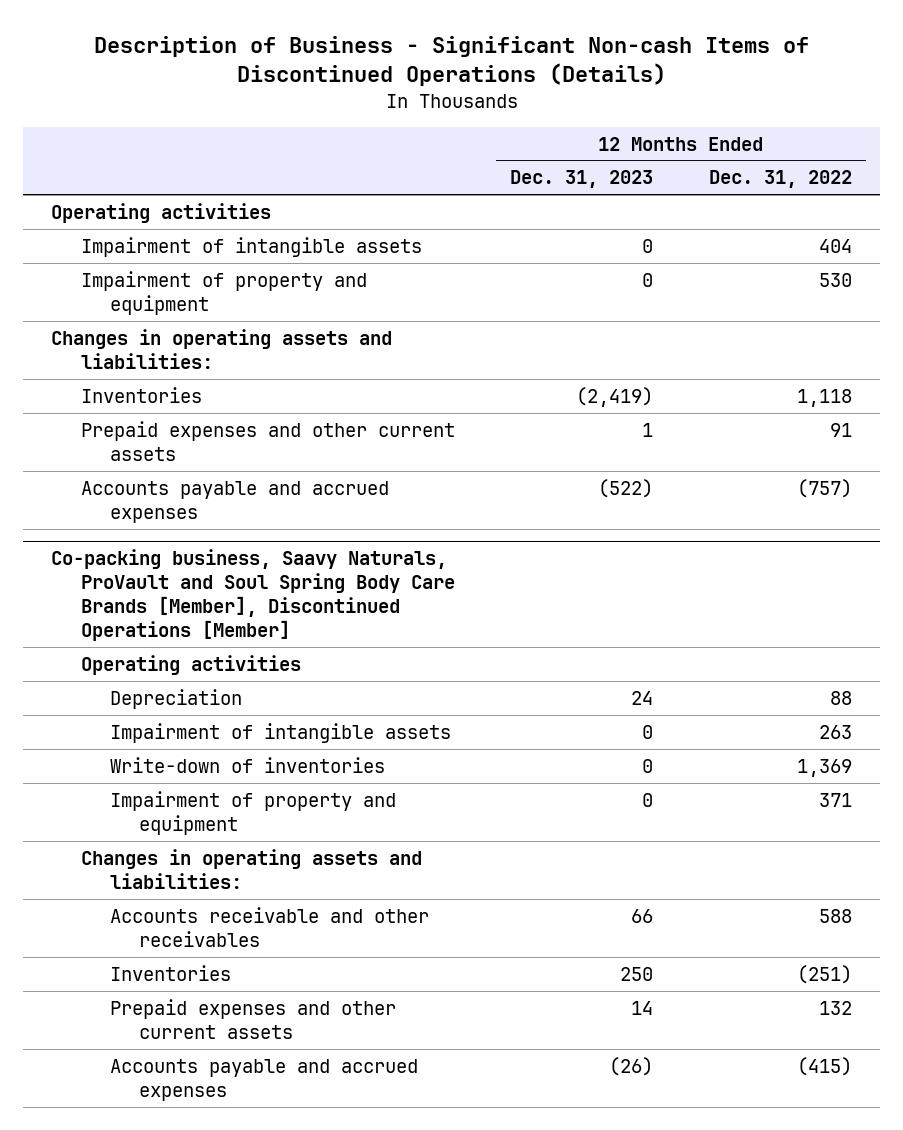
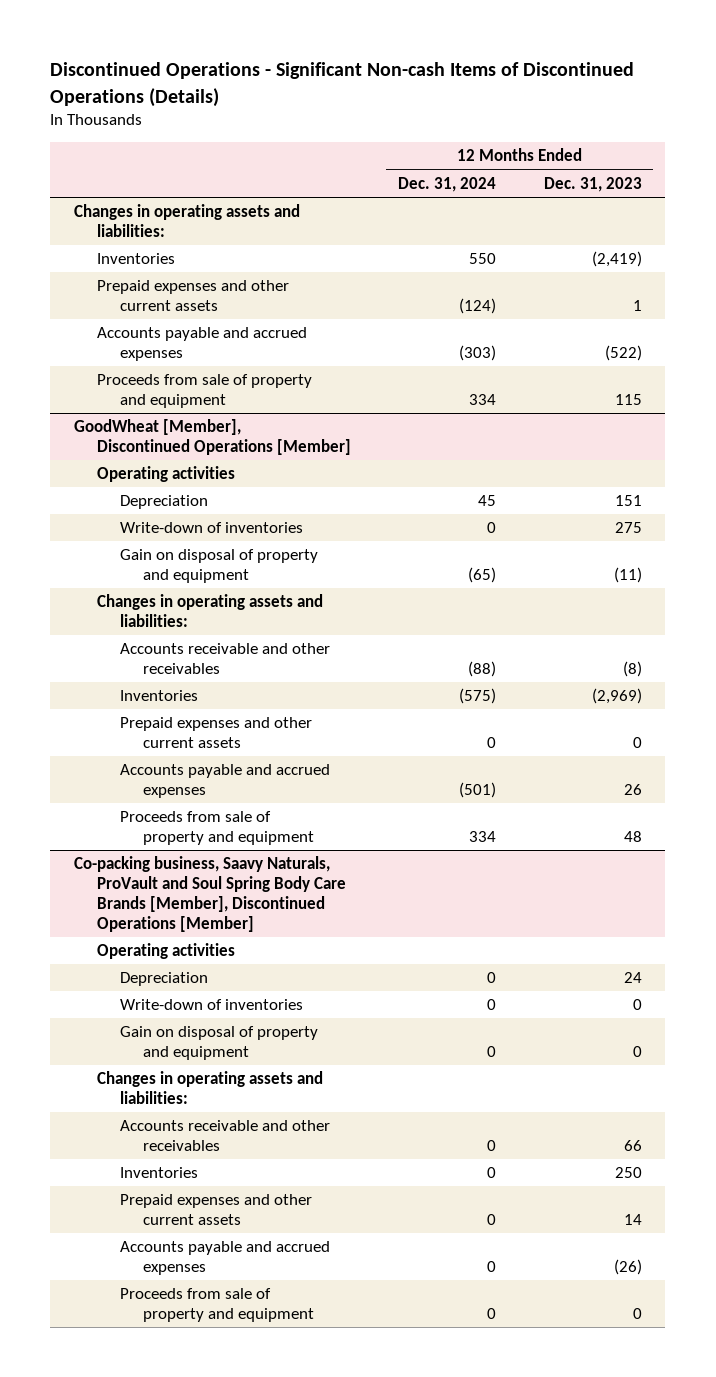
- Description of Business - Significant Non-cash Items of Discontinued Operations (Details)
+ Discontinued Operations - Significant Non-cash Items of Discontinued Operations (Details)
- | 12 Months Ended Dec. 31, 2023 | 12 Months Ended Dec. 31, 2022
+ | 12 Months Ended Dec. 31, 2024 | 12 Months Ended Dec. 31, 2023
- Operating activities
- Impairment of intangible assets | 0 | 404
- Impairment of property and equipment | 0 | 530
+ Proceeds from sale of property and equipment | 334 | 115
+ GoodWheat [Member], Discontinued Operations [Member]
+ Operating activities
+ Depreciation | 45 | 151
+ Write-down of inventories | 0 | 275
+ Gain on disposal of property and equipment | (65) | (11)
+ Changes in operating assets and liabilities:
+ Accounts receivable and other receivables | (88) | (8)
+ Inventories | (575) | (2,969)
+ Prepaid expenses and other current assets | 0 | 0
+ Accounts payable and accrued expenses | (501) | 26
+ Proceeds from sale of property and equipment | 334 | 48
@ Co-packing business, Saavy Naturals, ProVault and Soul Spring Body Care Brands [Member], Discontinued Operations [Member]
- Impairment of intangible assets | 0 | 263
- Impairment of property and equipment | 0 | 371
+ Gain on disposal of property and equipment | 0 | 0
+ Proceeds from sale of property and equipment | 0 | 0

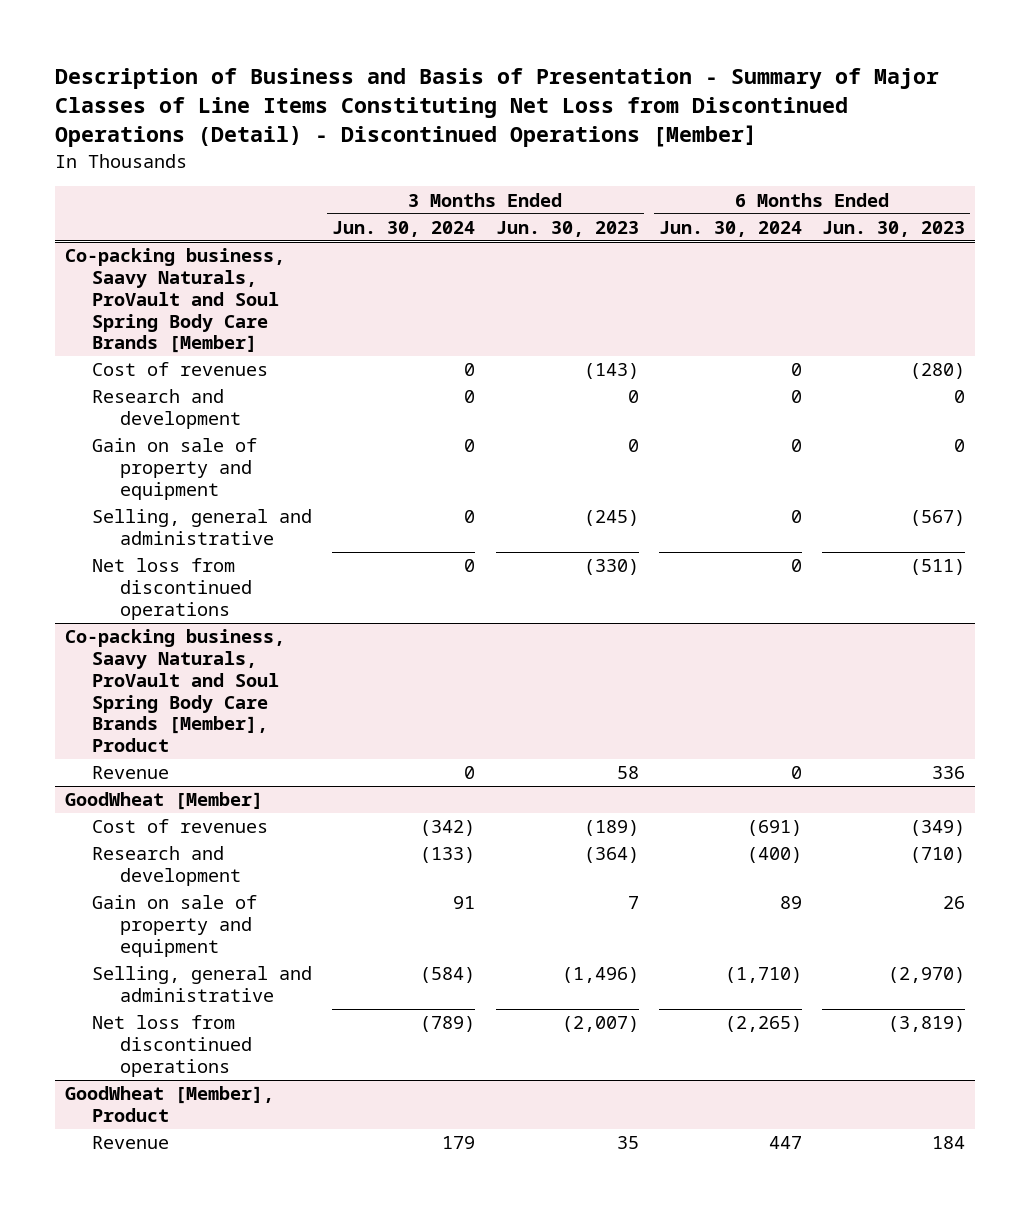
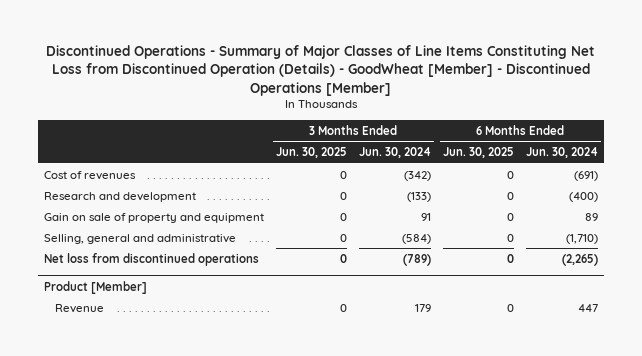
- Description of Business and Basis of Presentation - Summary of Major Classes of Line Items Constituting Net Loss from Discontinued Operations (Detail) - Discontinued Operations [Member]
+ Discontinued Operations - Summary of Major Classes of Line Items Constituting Net Loss from Discontinued Operation (Details) - GoodWheat [Member] - Discontinued Operations [Member]
- | 3 Months Ended Jun. 30, 2024 | 3 Months Ended Jun. 30, 2023 | 6 Months Ended Jun. 30, 2024 | 6 Months Ended Jun. 30, 2023
+ | 3 Months Ended Jun. 30, 2025 | 3 Months Ended Jun. 30, 2024 | 6 Months Ended Jun. 30, 2025 | 6 Months Ended Jun. 30, 2024
- Co-packing business, Saavy Naturals, ProVault and Soul Spring Body Care Brands [Member]
- Cost of revenues | 0 | (143) | 0 | (280)
- Research and development | 0 | 0 | 0 | 0
- Gain on sale of property and equipment | 0 | 0 | 0 | 0
- Selling, general and administrative | 0 | (245) | 0 | (567)
- Net loss from discontinued operations | 0 | (330) | 0 | (511)
- Co-packing business, Saavy Naturals, ProVault and Soul Spring Body Care Brands [Member], Product
- Revenue | 0 | 58 | 0 | 336
- GoodWheat [Member]
- GoodWheat [Member], Product
+ Product [Member]

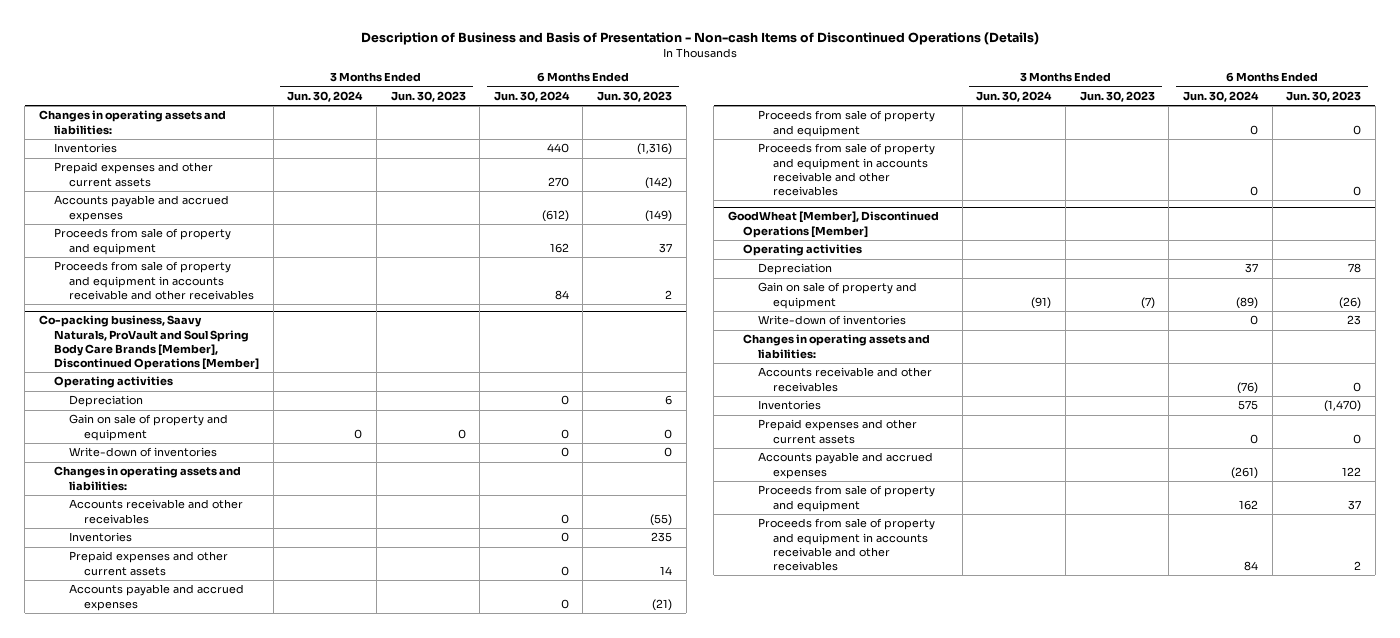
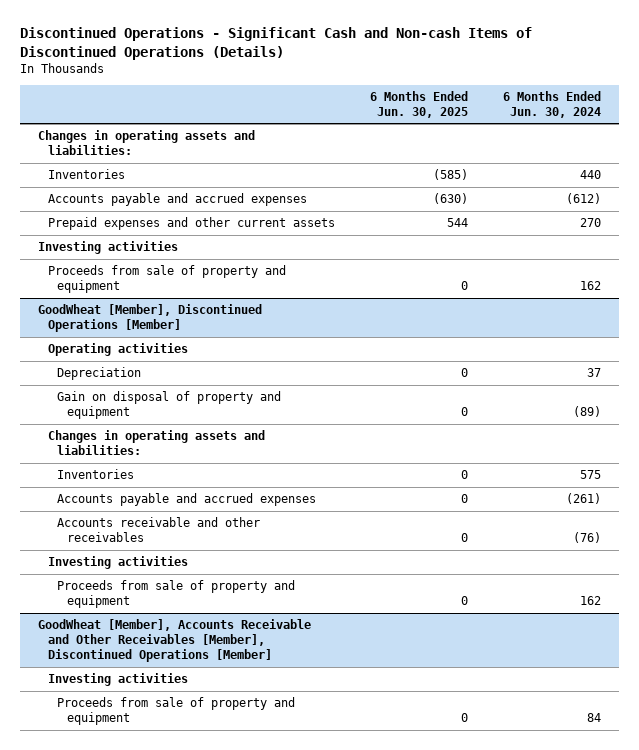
- Description of Business and Basis of Presentation - Non-cash Items of Discontinued Operations (Details)
+ Discontinued Operations - Significant Cash and Non-cash Items of Discontinued Operations (Details)
- | 3 Months Ended Jun. 30, 2024 | 3 Months Ended Jun. 30, 2023 | 6 Months Ended Jun. 30, 2024 | 6 Months Ended Jun. 30, 2023
+ | 6 Months Ended Jun. 30, 2025 | 6 Months Ended Jun. 30, 2024
moved down: Prepaid expenses and other current assets | 544 | 270
+ Investing activities
- Proceeds from sale of property and equipment in accounts receivable and other receivables | | | 84 | 2
- Co-packing business, Saavy Naturals, ProVault and Soul Spring Body Care Brands [Member], Discontinued Operations [Member]
- Operating activities
- Depreciation | | | 0 | 6
- Gain on sale of property and equipment | 0 | 0 | 0 | 0
- Write-down of inventories | | | 0 | 0
- Changes in operating assets and liabilities:
- Accounts receivable and other receivables | | | 0 | (55)
- Inventories | | | 0 | 235
- Prepaid expenses and other current assets | | | 0 | 14
- Accounts payable and accrued expenses | | | 0 | (21)
- Proceeds from sale of property and equipment | | | 0 | 0
- Proceeds from sale of property and equipment in accounts receivable and other receivables | | | 0 | 0
@ GoodWheat [Member], Discontinued Operations [Member]
- Gain on sale of property and equipment | (91) | (7) | (89) | (26)
- Write-down of inventories | | | 0 | 23
+ Gain on disposal of property and equipment | 0 | (89)
- Prepaid expenses and other current assets | | | 0 | 0
moved down: Accounts receivable and other receivables | 0 | (76)
+ Investing activities
- Proceeds from sale of property and equipment in accounts receivable and other receivables | | | 84 | 2
+ GoodWheat [Member], Accounts Receivable and Other Receivables [Member], Discontinued Operations [Member]
+ Investing activities
+ Proceeds from sale of property and equipment | 0 | 84

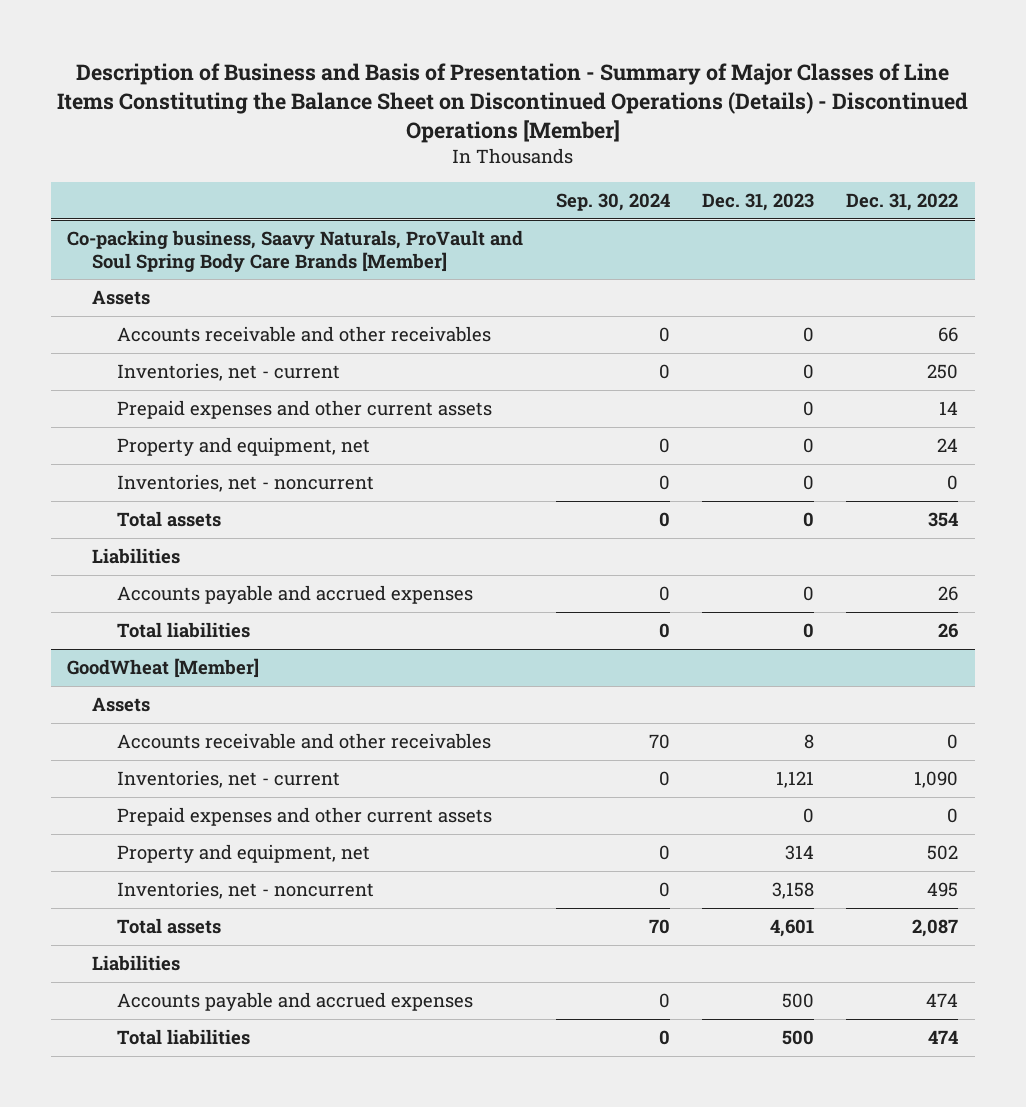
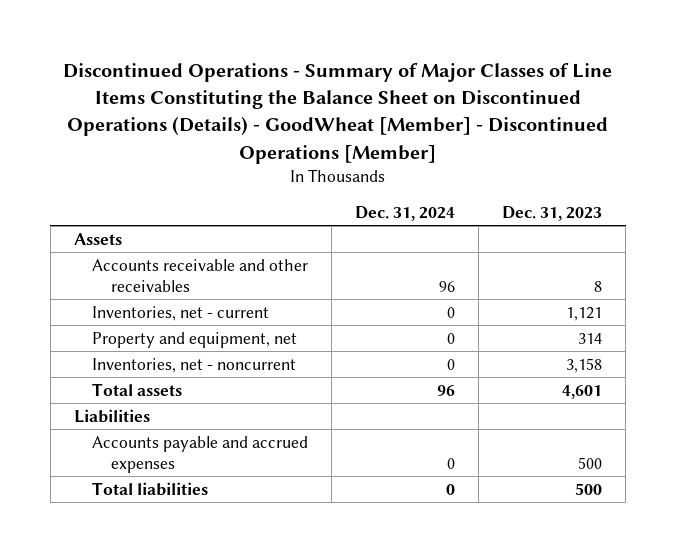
- Description of Business and Basis of Presentation - Summary of Major Classes of Line Items Constituting the Balance Sheet on Discontinued Operations (Details) - Discontinued Operations [Member]
+ Discontinued Operations - Summary of Major Classes of Line Items Constituting the Balance Sheet on Discontinued Operations (Details) - GoodWheat [Member] - Discontinued Operations [Member]
- | Sep. 30, 2024 | Dec. 31, 2023 | Dec. 31, 2022
+ | Dec. 31, 2024 | Dec. 31, 2023
- Co-packing business, Saavy Naturals, ProVault and Soul Spring Body Care Brands [Member]
- Accounts receivable and other receivables | 0 | 0 | 66
- Inventories, net - current | 0 | 0 | 250
- Prepaid expenses and other current assets | | 0 | 14
- Property and equipment, net | 0 | 0 | 24
- Inventories, net - noncurrent | 0 | 0 | 0
- Total assets | 0 | 0 | 354
- Liabilities
- Accounts payable and accrued expenses | 0 | 0 | 26
- Total liabilities | 0 | 0 | 26
- GoodWheat [Member]
- Assets
- Prepaid expenses and other current assets | | 0 | 0

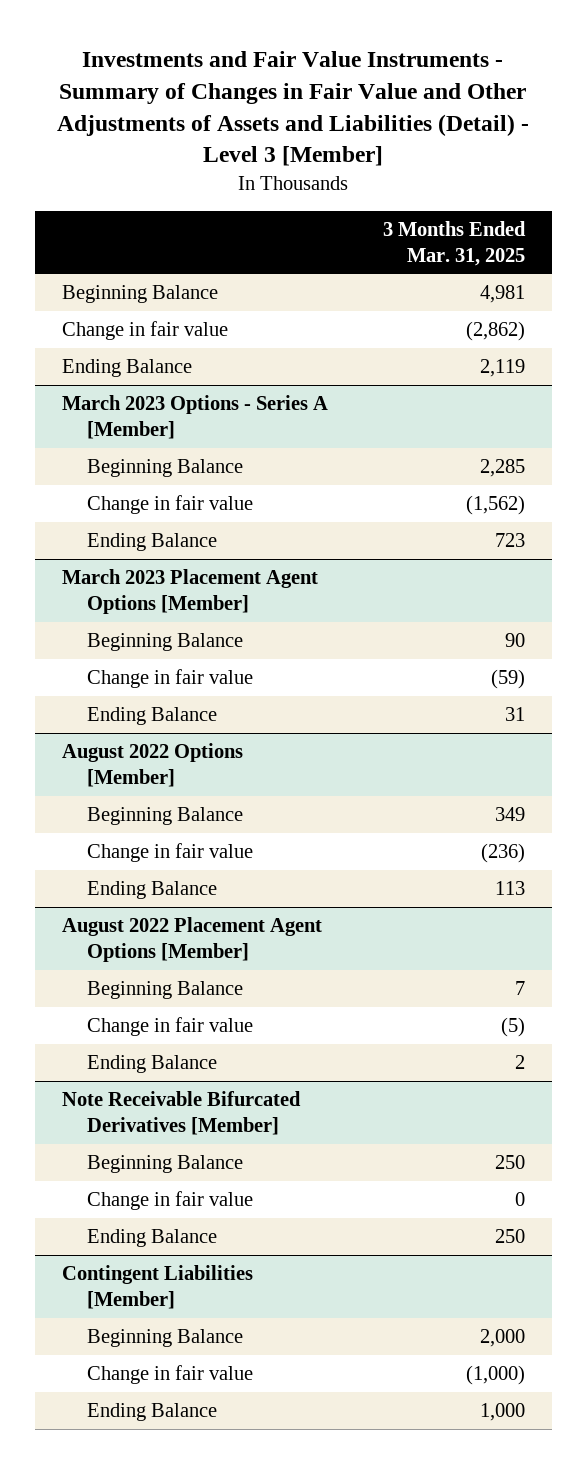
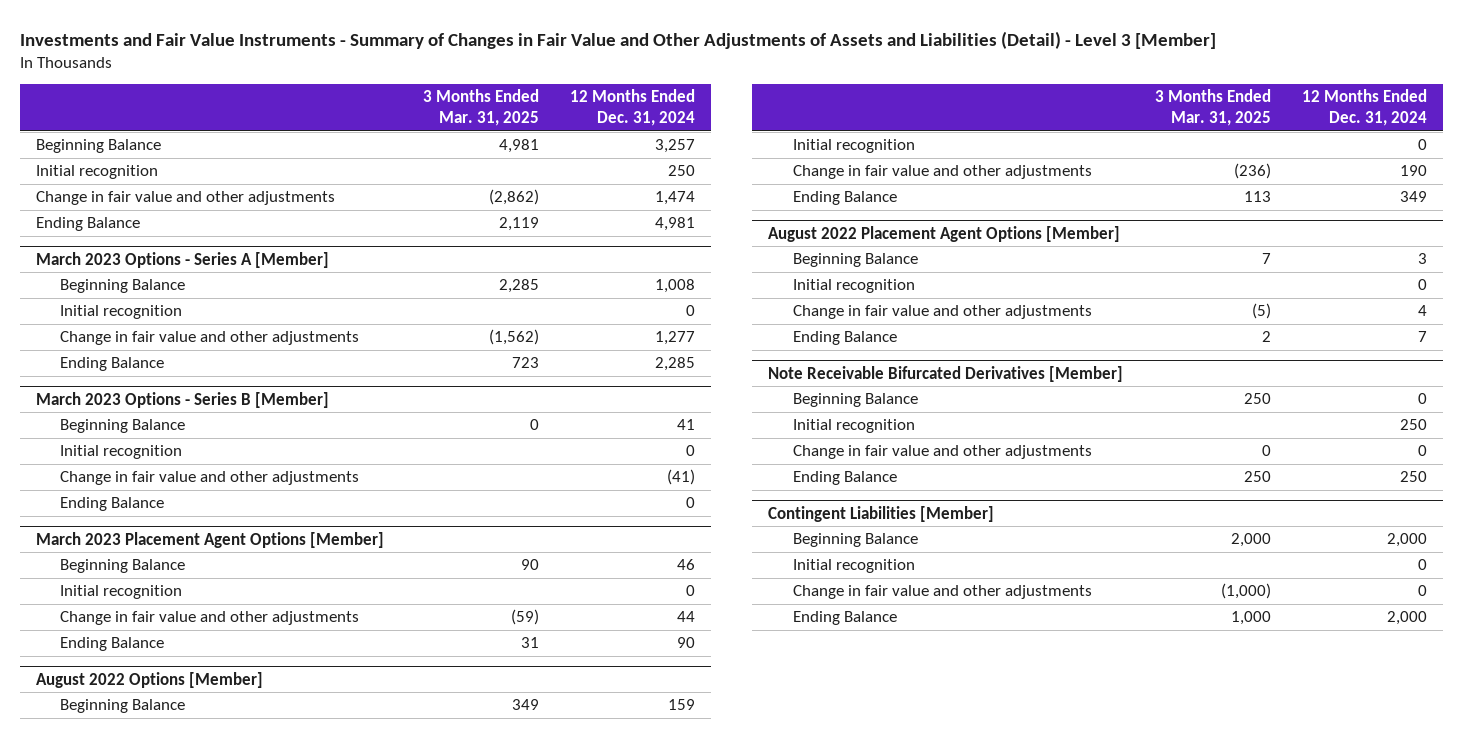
- | 3 Months Ended Mar. 31, 2025
+ | 3 Months Ended Mar. 31, 2025 | 12 Months Ended Dec. 31, 2024
- Change in fair value | (2,862)
+ Initial recognition | | 250
+ Change in fair value and other adjustments | (2,862) | 1,474
@ March 2023 Options - Series A [Member]
- Change in fair value | (1,562)
+ Initial recognition | | 0
+ Change in fair value and other adjustments | (1,562) | 1,277
+ March 2023 Options - Series B [Member]
+ Beginning Balance | 0 | 41
+ Initial recognition | | 0
+ Change in fair value and other adjustments | | (41)
+ Ending Balance | | 0
@ March 2023 Placement Agent Options [Member]
- Change in fair value | (59)
+ Initial recognition | | 0
+ Change in fair value and other adjustments | (59) | 44
@ August 2022 Options [Member]
- Change in fair value | (236)
+ Initial recognition | | 0
+ Change in fair value and other adjustments | (236) | 190
@ August 2022 Placement Agent Options [Member]
- Change in fair value | (5)
+ Initial recognition | | 0
+ Change in fair value and other adjustments | (5) | 4
@ Note Receivable Bifurcated Derivatives [Member]
- Change in fair value | 0
+ Initial recognition | | 250
+ Change in fair value and other adjustments | 0 | 0
@ Contingent Liabilities [Member]
- Change in fair value | (1,000)
+ Initial recognition | | 0
+ Change in fair value and other adjustments | (1,000) | 0

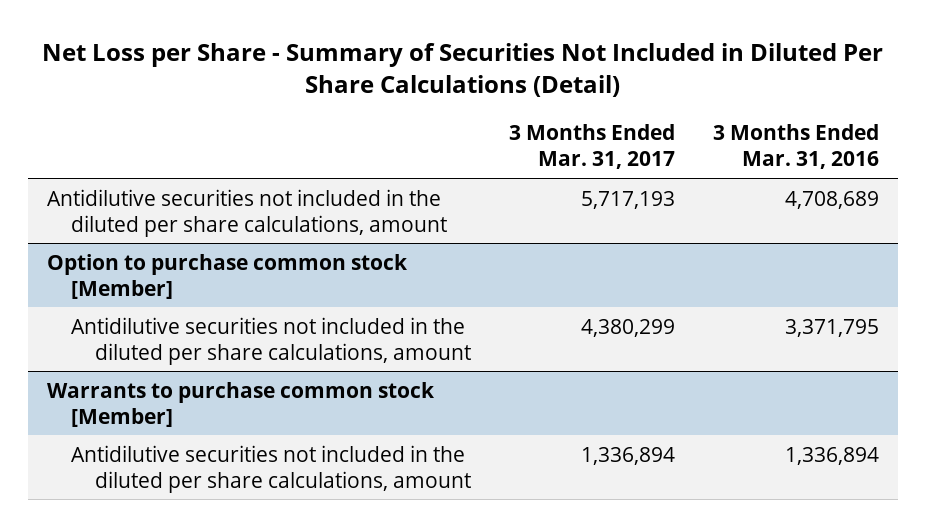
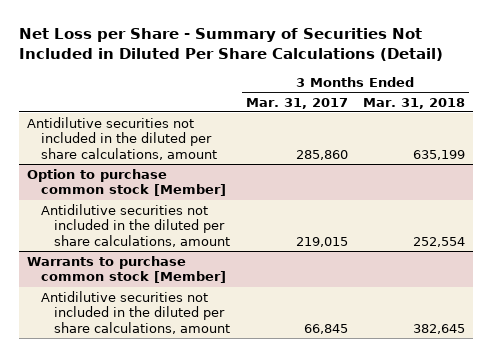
- | 3 Months Ended Mar. 31, 2017 | 3 Months Ended Mar. 31, 2016
+ | 3 Months Ended Mar. 31, 2017 | 3 Months Ended Mar. 31, 2018
- Antidilutive securities not included in the diluted per share calculations, amount | 5,717,193 | 4,708,689
+ Antidilutive securities not included in the diluted per share calculations, amount | 285,860 | 635,199
@ Option to purchase common stock [Member]
- Antidilutive securities not included in the diluted per share calculations, amount | 4,380,299 | 3,371,795
+ Antidilutive securities not included in the diluted per share calculations, amount | 219,015 | 252,554
@ Warrants to purchase common stock [Member]
- Antidilutive securities not included in the diluted per share calculations, amount | 1,336,894 | 1,336,894
+ Antidilutive securities not included in the diluted per share calculations, amount | 66,845 | 382,645

